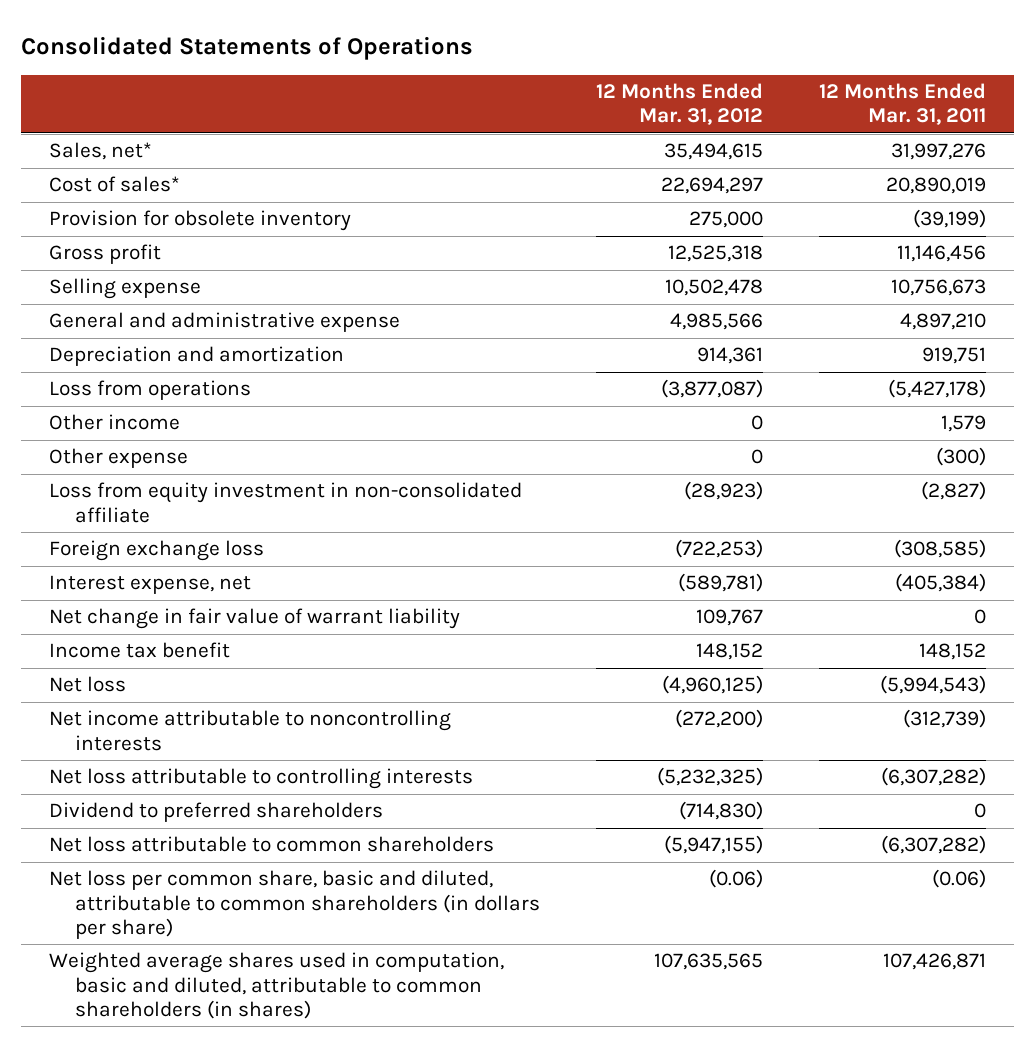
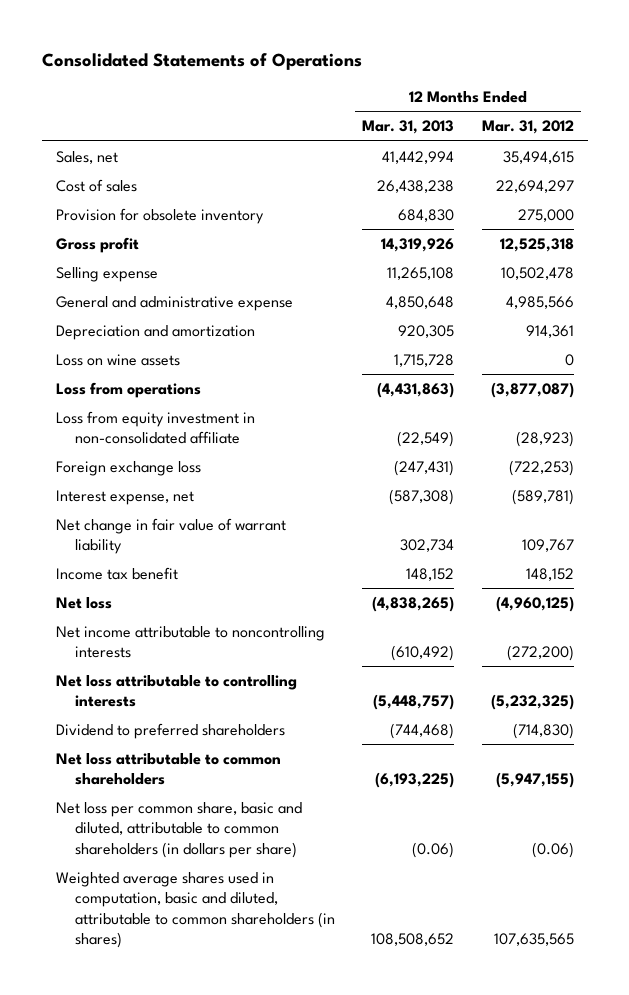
- | 12 Months Ended Mar. 31, 2012 | 12 Months Ended Mar. 31, 2011
+ | 12 Months Ended Mar. 31, 2013 | 12 Months Ended Mar. 31, 2012
- Sales, net* | 35,494,615 | 31,997,276
- Cost of sales* | 22,694,297 | 20,890,019
+ Sales, net | 41,442,994 | 35,494,615
+ Cost of sales | 26,438,238 | 22,694,297
+ Loss on wine assets | 1,715,728 | 0
- Other income | 0 | 1,579
- Other expense | 0 | (300)

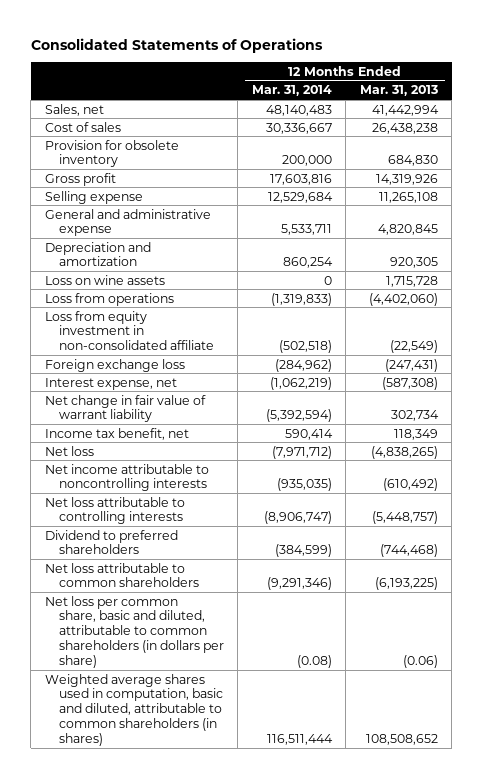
- | 12 Months Ended Mar. 31, 2013 | 12 Months Ended Mar. 31, 2012
+ | 12 Months Ended Mar. 31, 2014 | 12 Months Ended Mar. 31, 2013
- General and administrative expense | 4,850,648 | 4,985,566
+ General and administrative expense | 5,533,711 | 4,820,845
- Loss from operations | (4,431,863) | (3,877,087)
+ Loss from operations | (1,319,833) | (4,402,060)
- Income tax benefit | 148,152 | 148,152
+ Income tax benefit, net | 590,414 | 118,349

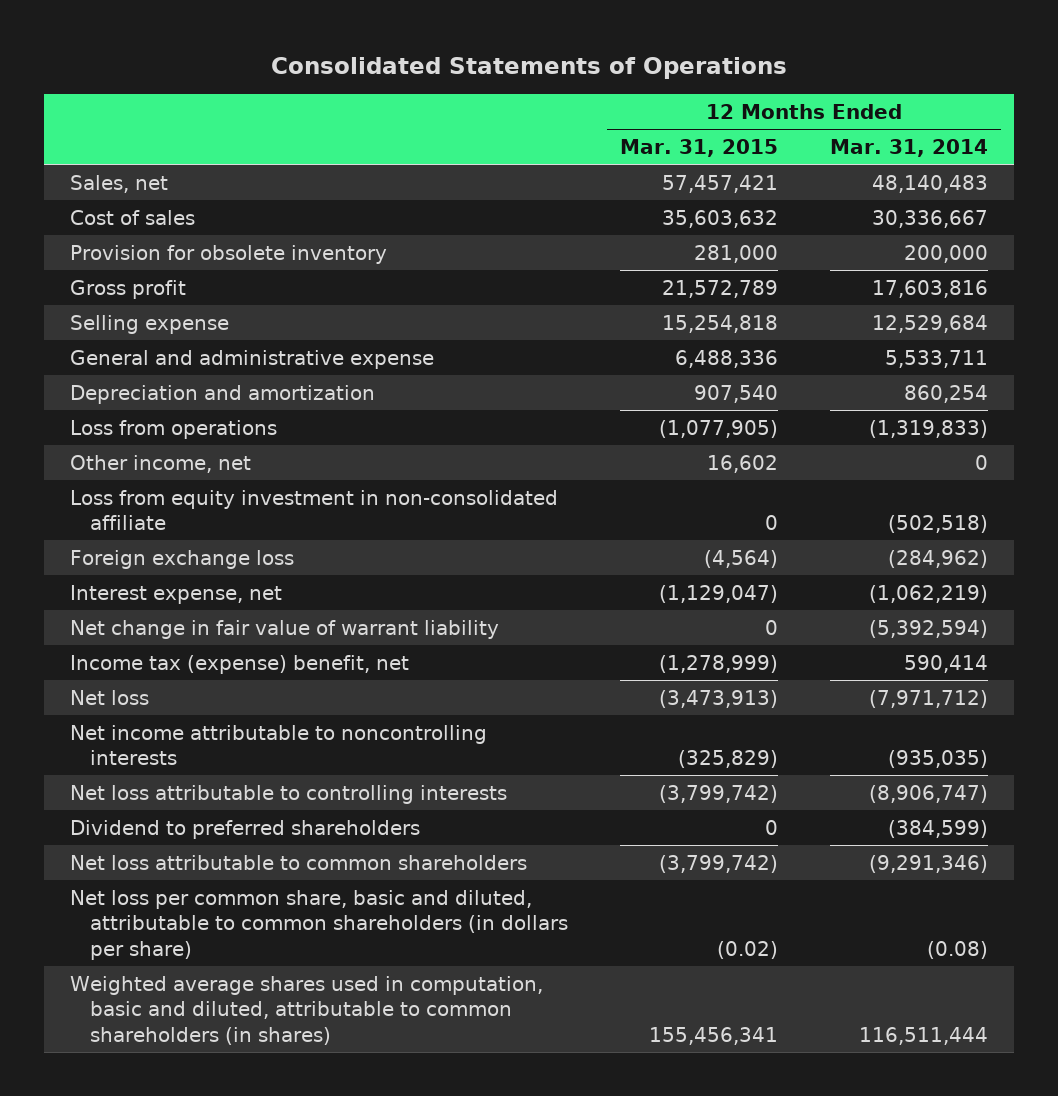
- | 12 Months Ended Mar. 31, 2014 | 12 Months Ended Mar. 31, 2013
+ | 12 Months Ended Mar. 31, 2015 | 12 Months Ended Mar. 31, 2014
- Loss on wine assets | 0 | 1,715,728
+ Other income, net | 16,602 | 0
- Income tax benefit, net | 590,414 | 118,349
+ Income tax (expense) benefit, net | (1,278,999) | 590,414

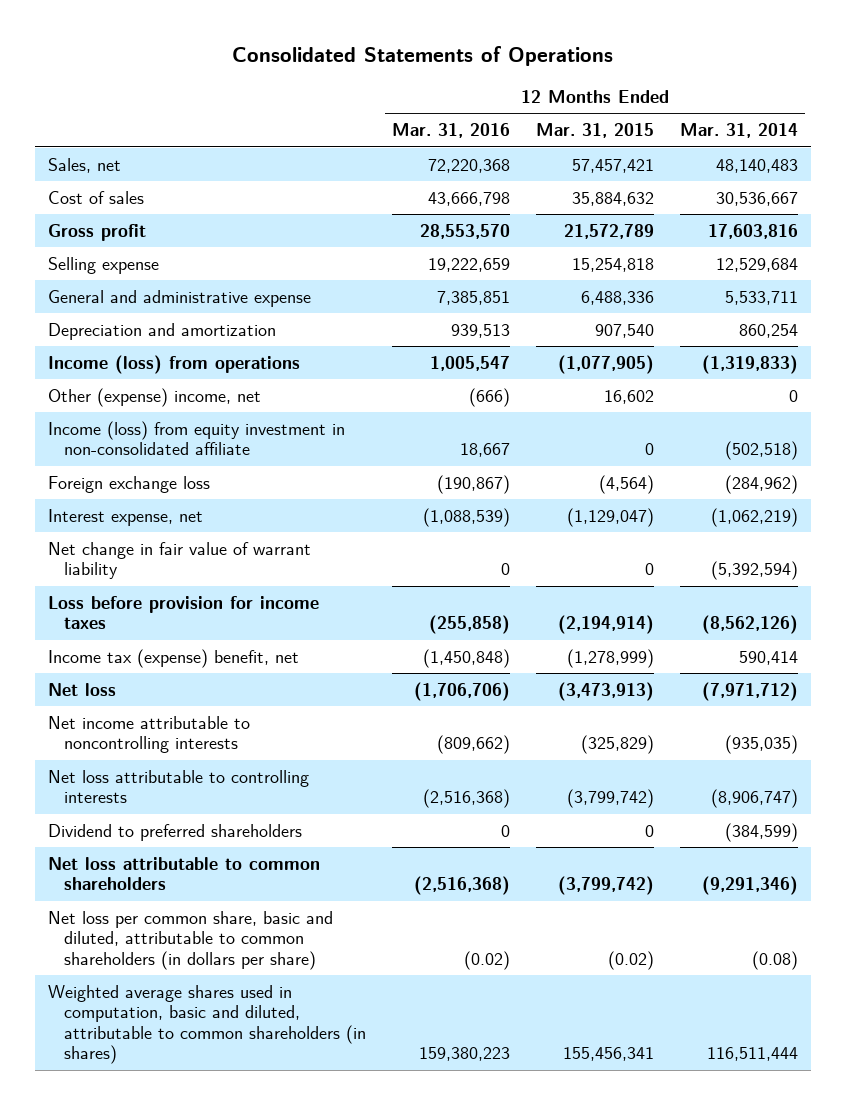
- | 12 Months Ended Mar. 31, 2015 | 12 Months Ended Mar. 31, 2014
+ | 12 Months Ended Mar. 31, 2016 | 12 Months Ended Mar. 31, 2015 | 12 Months Ended Mar. 31, 2014
- Cost of sales | 35,603,632 | 30,336,667
- Provision for obsolete inventory | 281,000 | 200,000
+ Cost of sales | 43,666,798 | 35,884,632 | 30,536,667
- Loss from operations | (1,077,905) | (1,319,833)
- Other income, net | 16,602 | 0
- Loss from equity investment in non-consolidated affiliate | 0 | (502,518)
+ Income (loss) from operations | 1,005,547 | (1,077,905) | (1,319,833)
+ Other (expense) income, net | (666) | 16,602 | 0
+ Income (loss) from equity investment in non-consolidated affiliate | 18,667 | 0 | (502,518)
+ Loss before provision for income taxes | (255,858) | (2,194,914) | (8,562,126)

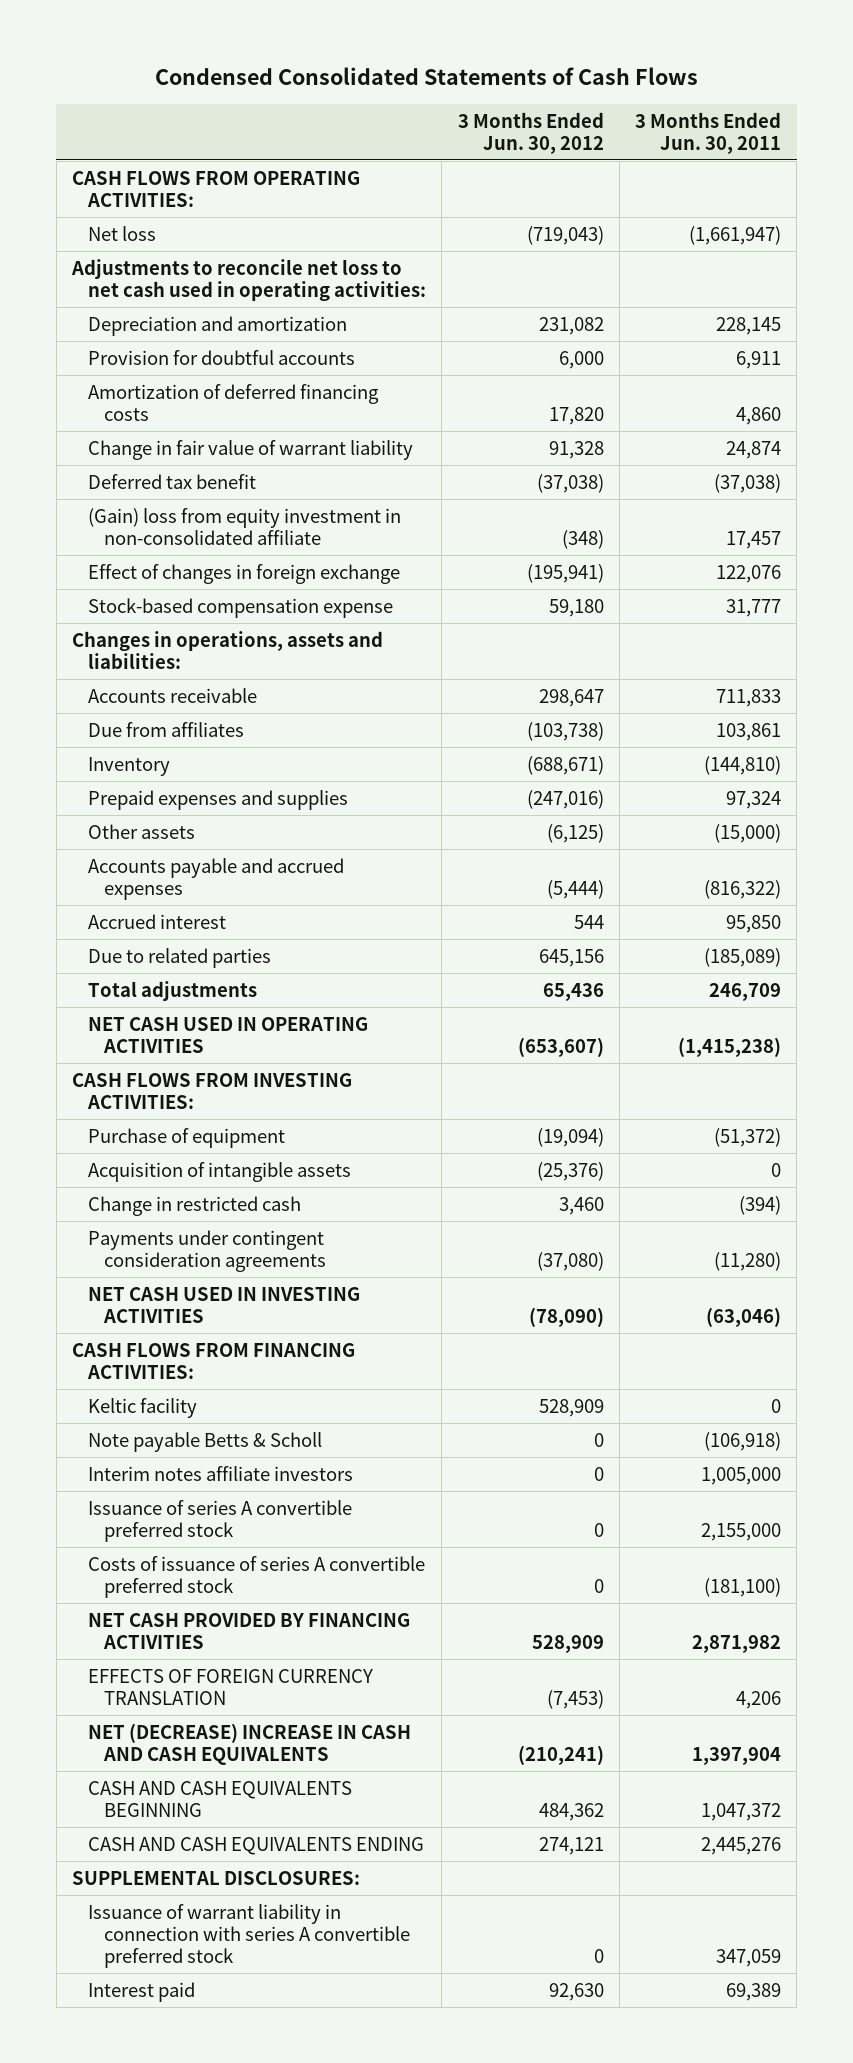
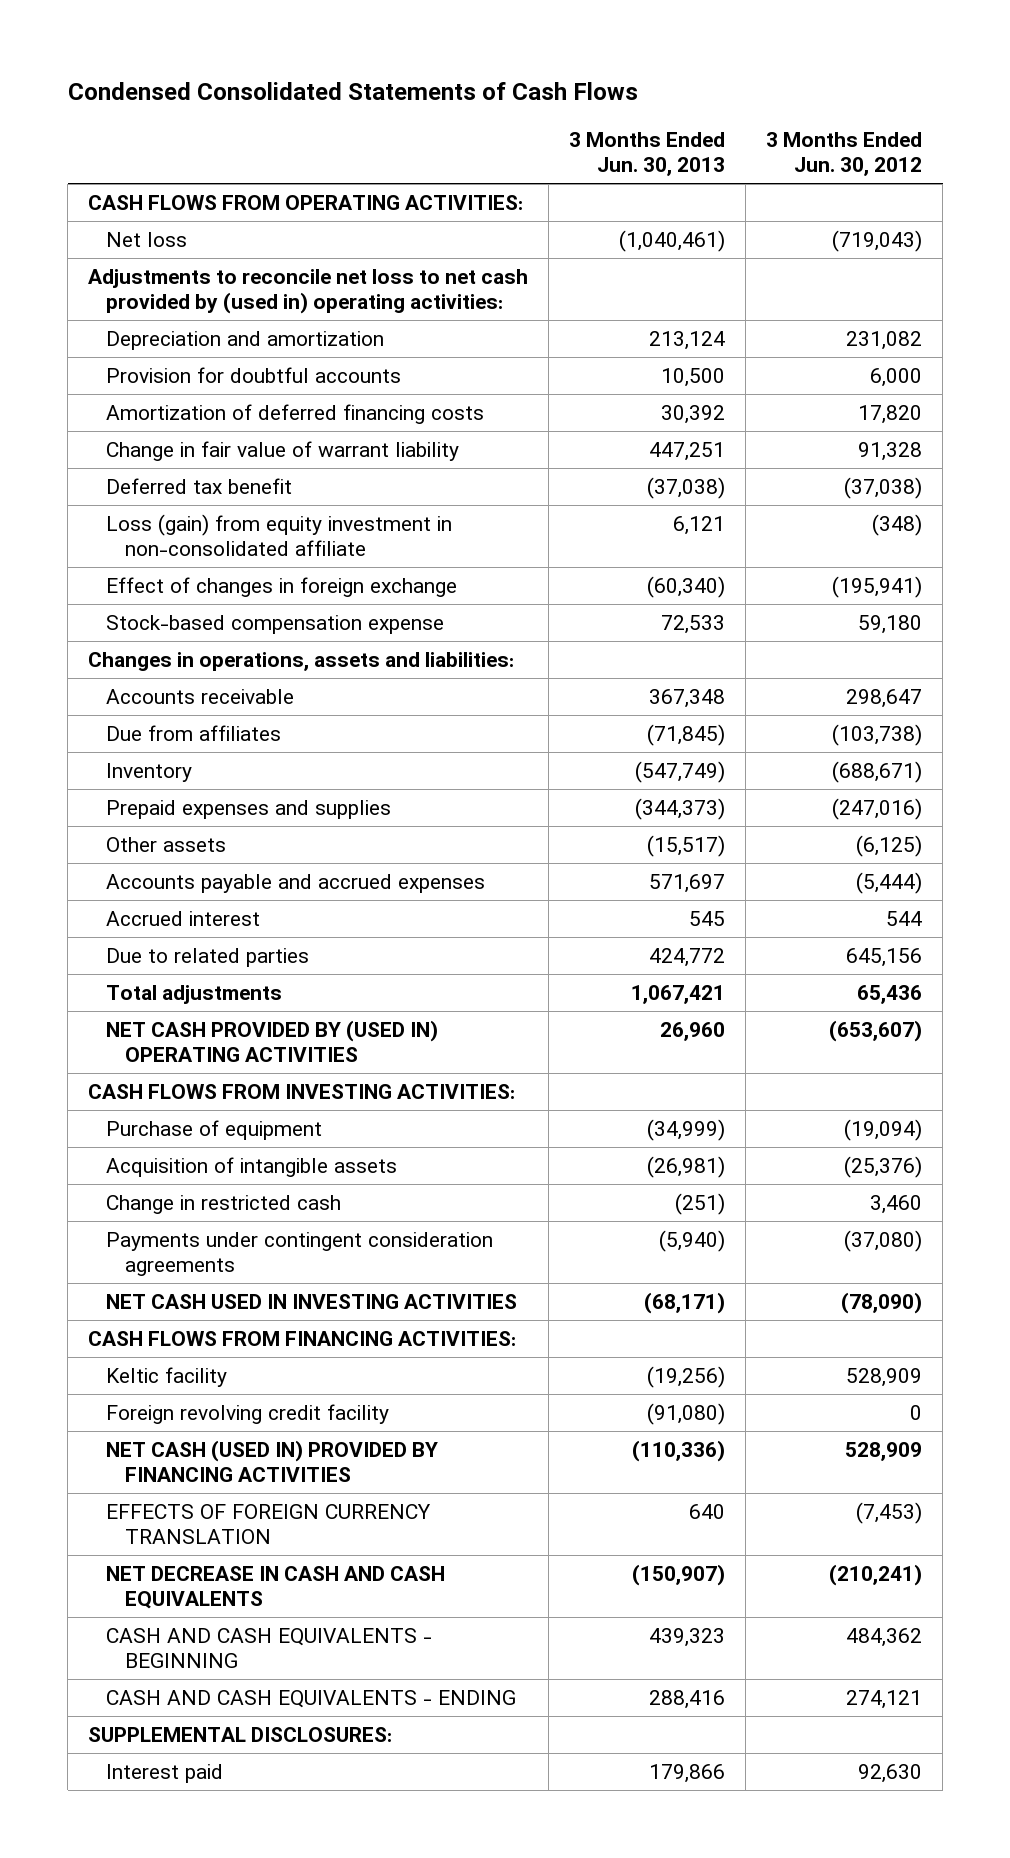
- | 3 Months Ended Jun. 30, 2012 | 3 Months Ended Jun. 30, 2011
+ | 3 Months Ended Jun. 30, 2013 | 3 Months Ended Jun. 30, 2012
- Adjustments to reconcile net loss to net cash used in operating activities:
+ Adjustments to reconcile net loss to net cash provided by (used in) operating activities:
- (Gain) loss from equity investment in non-consolidated affiliate | (348) | 17,457
+ Loss (gain) from equity investment in non-consolidated affiliate | 6,121 | (348)
- NET CASH USED IN OPERATING ACTIVITIES | (653,607) | (1,415,238)
+ NET CASH PROVIDED BY (USED IN) OPERATING ACTIVITIES | 26,960 | (653,607)
- Note payable Betts & Scholl | 0 | (106,918)
- Interim notes affiliate investors | 0 | 1,005,000
- Issuance of series A convertible preferred stock | 0 | 2,155,000
- Costs of issuance of series A convertible preferred stock | 0 | (181,100)
- NET CASH PROVIDED BY FINANCING ACTIVITIES | 528,909 | 2,871,982
+ Foreign revolving credit facility | (91,080) | 0
+ NET CASH (USED IN) PROVIDED BY FINANCING ACTIVITIES | (110,336) | 528,909
- NET (DECREASE) INCREASE IN CASH AND CASH EQUIVALENTS | (210,241) | 1,397,904
- CASH AND CASH EQUIVALENTS BEGINNING | 484,362 | 1,047,372
- CASH AND CASH EQUIVALENTS ENDING | 274,121 | 2,445,276
+ NET DECREASE IN CASH AND CASH EQUIVALENTS | (150,907) | (210,241)
+ CASH AND CASH EQUIVALENTS - BEGINNING | 439,323 | 484,362
+ CASH AND CASH EQUIVALENTS - ENDING | 288,416 | 274,121
- Issuance of warrant liability in connection with series A convertible preferred stock | 0 | 347,059

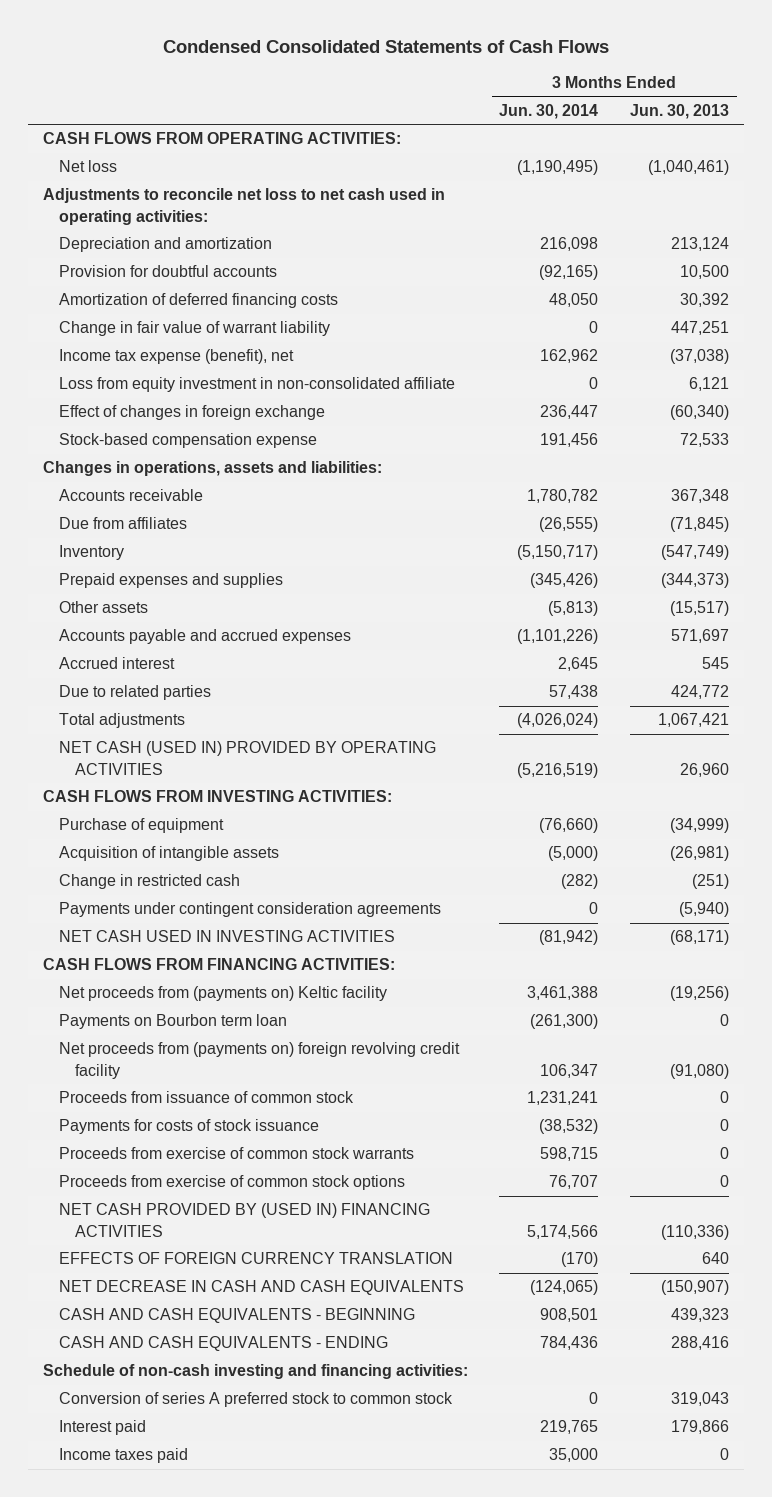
- | 3 Months Ended Jun. 30, 2013 | 3 Months Ended Jun. 30, 2012
+ | 3 Months Ended Jun. 30, 2014 | 3 Months Ended Jun. 30, 2013
- Adjustments to reconcile net loss to net cash provided by (used in) operating activities:
+ Adjustments to reconcile net loss to net cash used in operating activities:
- Deferred tax benefit | (37,038) | (37,038)
- Loss (gain) from equity investment in non-consolidated affiliate | 6,121 | (348)
+ Income tax expense (benefit), net | 162,962 | (37,038)
+ Loss from equity investment in non-consolidated affiliate | 0 | 6,121
- NET CASH PROVIDED BY (USED IN) OPERATING ACTIVITIES | 26,960 | (653,607)
+ NET CASH (USED IN) PROVIDED BY OPERATING ACTIVITIES | (5,216,519) | 26,960
- Keltic facility | (19,256) | 528,909
- Foreign revolving credit facility | (91,080) | 0
- NET CASH (USED IN) PROVIDED BY FINANCING ACTIVITIES | (110,336) | 528,909
+ Net proceeds from (payments on) Keltic facility | 3,461,388 | (19,256)
+ Payments on Bourbon term loan | (261,300) | 0
+ Net proceeds from (payments on) foreign revolving credit facility | 106,347 | (91,080)
+ Proceeds from issuance of common stock | 1,231,241 | 0
+ Payments for costs of stock issuance | (38,532) | 0
+ Proceeds from exercise of common stock warrants | 598,715 | 0
+ Proceeds from exercise of common stock options | 76,707 | 0
+ NET CASH PROVIDED BY (USED IN) FINANCING ACTIVITIES | 5,174,566 | (110,336)
- SUPPLEMENTAL DISCLOSURES:
+ Schedule of non-cash investing and financing activities:
+ Conversion of series A preferred stock to common stock | 0 | 319,043
+ Income taxes paid | 35,000 | 0

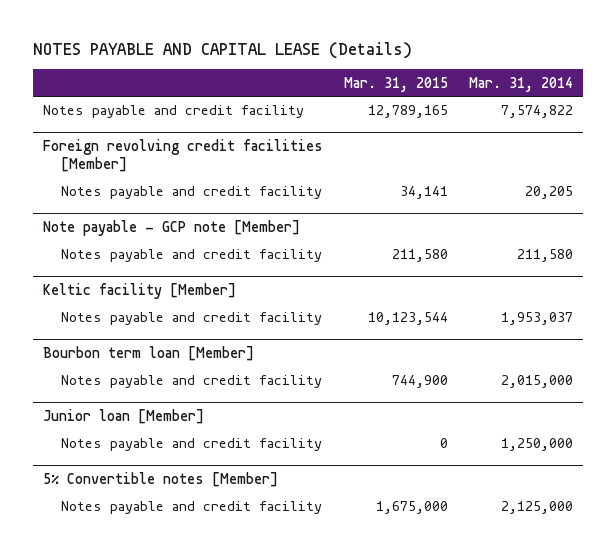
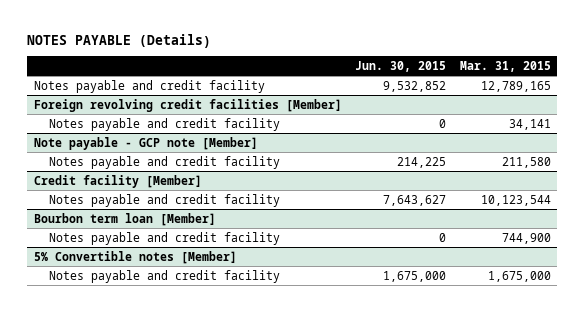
- NOTES PAYABLE AND CAPITAL LEASE (Details)
+ NOTES PAYABLE (Details)
- | Mar. 31, 2015 | Mar. 31, 2014
+ | Jun. 30, 2015 | Mar. 31, 2015
- Keltic facility [Member]
+ Credit facility [Member]
- Junior loan [Member]
- Notes payable and credit facility | 0 | 1,250,000

